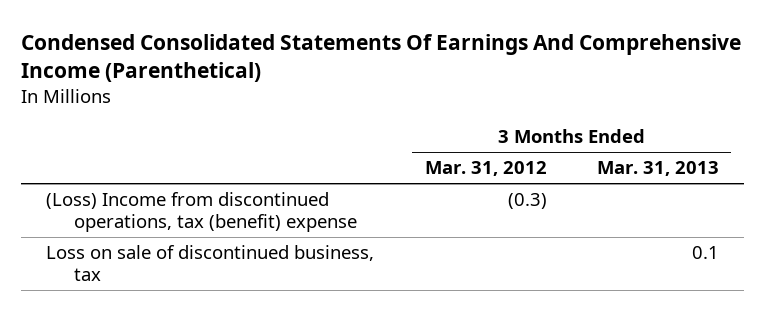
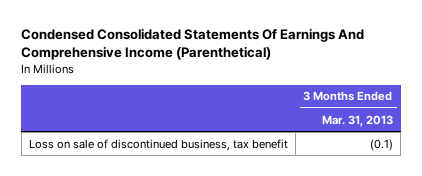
- | 3 Months Ended Mar. 31, 2012 | 3 Months Ended Mar. 31, 2013
+ | 3 Months Ended Mar. 31, 2013
- (Loss) Income from discontinued operations, tax (benefit) expense | (0.3) |
- Loss on sale of discontinued business, tax | | 0.1
+ Loss on sale of discontinued business, tax benefit | (0.1)

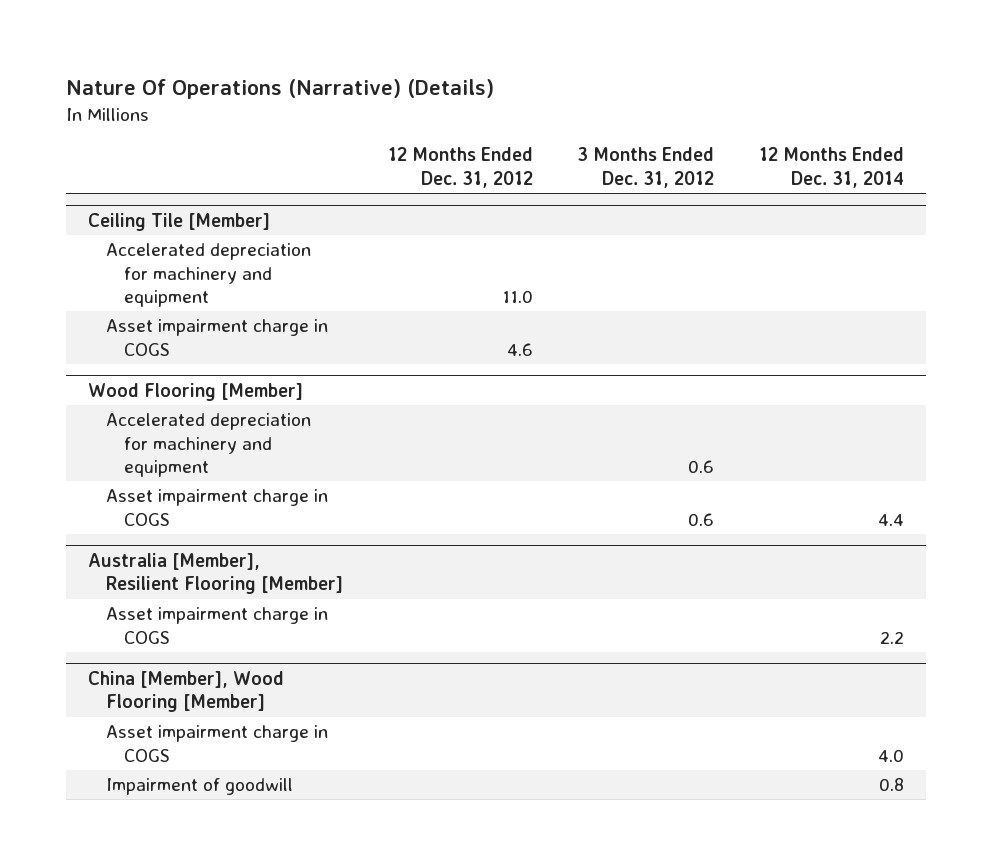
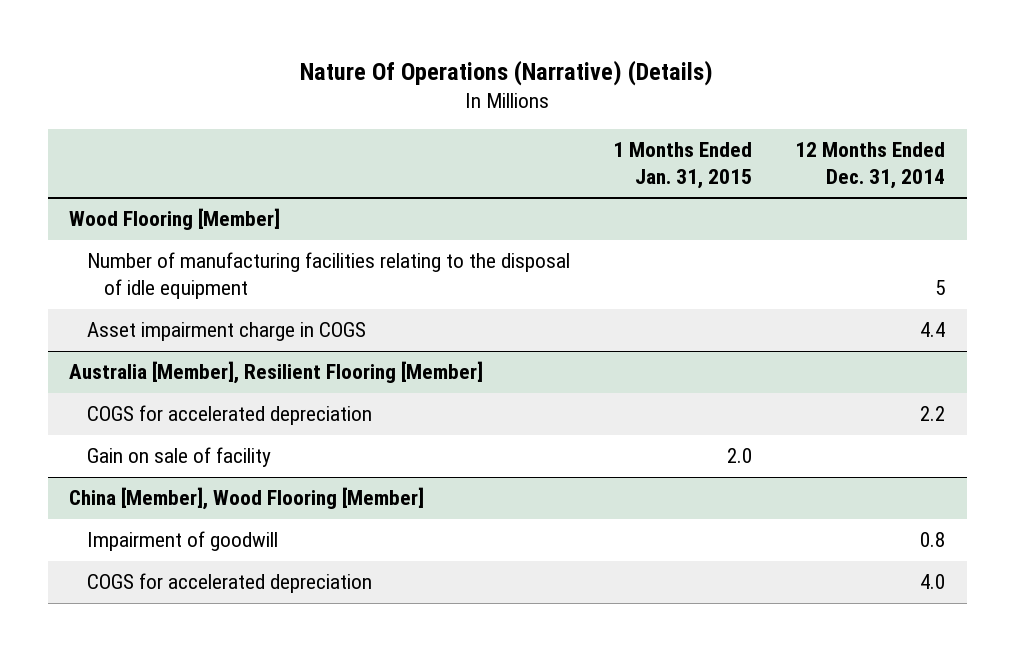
- | 12 Months Ended Dec. 31, 2012 | 3 Months Ended Dec. 31, 2012 | 12 Months Ended Dec. 31, 2014
+ | 1 Months Ended Jan. 31, 2015 | 12 Months Ended Dec. 31, 2014
- Ceiling Tile [Member]
- Accelerated depreciation for machinery and equipment | 11.0 | |
- Asset impairment charge in COGS | 4.6 | |
@ Wood Flooring [Member]
- Accelerated depreciation for machinery and equipment | | 0.6 |
+ Number of manufacturing facilities relating to the disposal of idle equipment | | 5
@ Australia [Member], Resilient Flooring [Member]
- Asset impairment charge in COGS | | | 2.2
+ COGS for accelerated depreciation | | 2.2
+ Gain on sale of facility | 2.0 |
@ China [Member], Wood Flooring [Member]
- Asset impairment charge in COGS | | | 4.0
+ COGS for accelerated depreciation | | 4.0

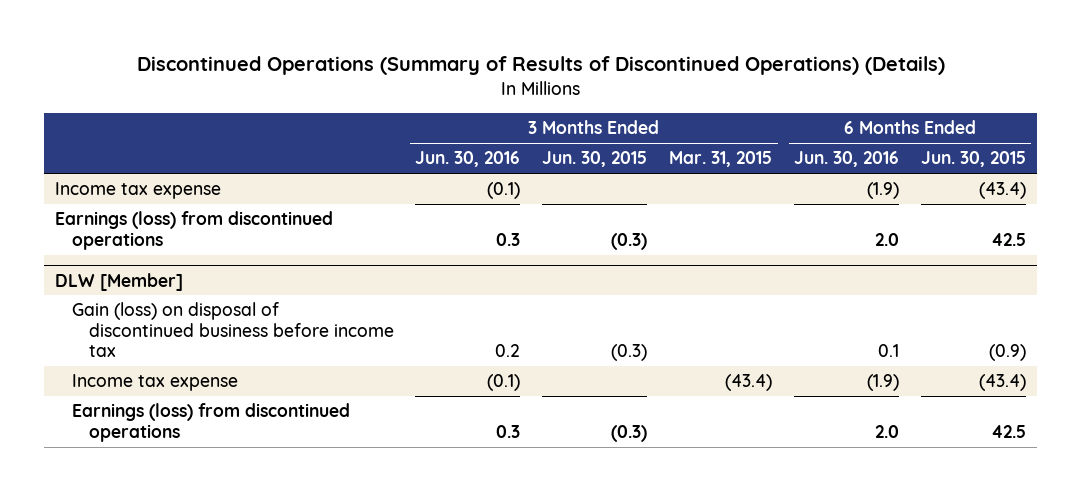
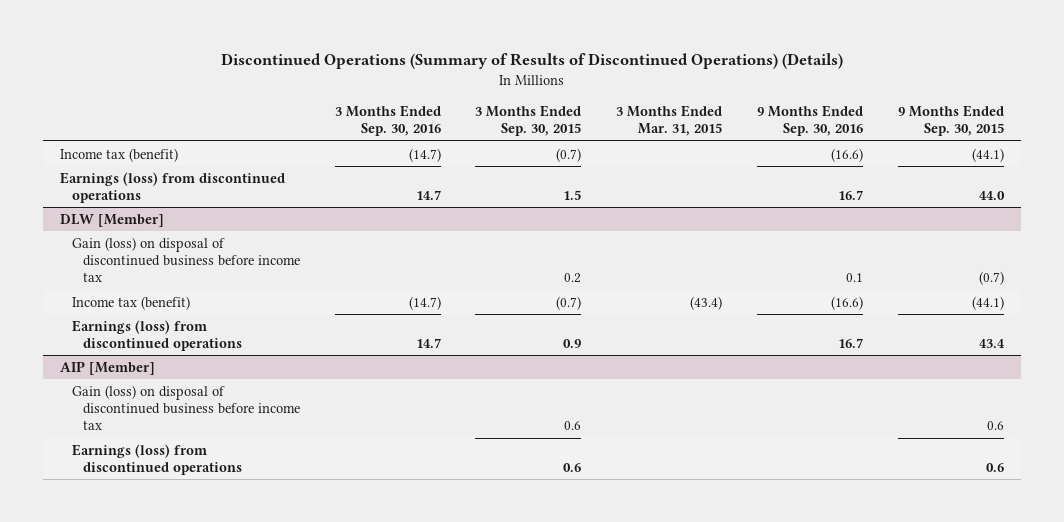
- | 3 Months Ended Jun. 30, 2016 | 3 Months Ended Jun. 30, 2015 | 3 Months Ended Mar. 31, 2015 | 6 Months Ended Jun. 30, 2016 | 6 Months Ended Jun. 30, 2015
+ | 3 Months Ended Sep. 30, 2016 | 3 Months Ended Sep. 30, 2015 | 3 Months Ended Mar. 31, 2015 | 9 Months Ended Sep. 30, 2016 | 9 Months Ended Sep. 30, 2015
- Income tax expense | (0.1) | | | (1.9) | (43.4)
+ Income tax (benefit) | (14.7) | (0.7) | | (16.6) | (44.1)
@ DLW [Member]
- Income tax expense | (0.1) | | (43.4) | (1.9) | (43.4)
+ Income tax (benefit) | (14.7) | (0.7) | (43.4) | (16.6) | (44.1)
+ AIP [Member]
+ Gain (loss) on disposal of discontinued business before income tax | | 0.6 | | | 0.6
+ Earnings (loss) from discontinued operations | | 0.6 | | | 0.6

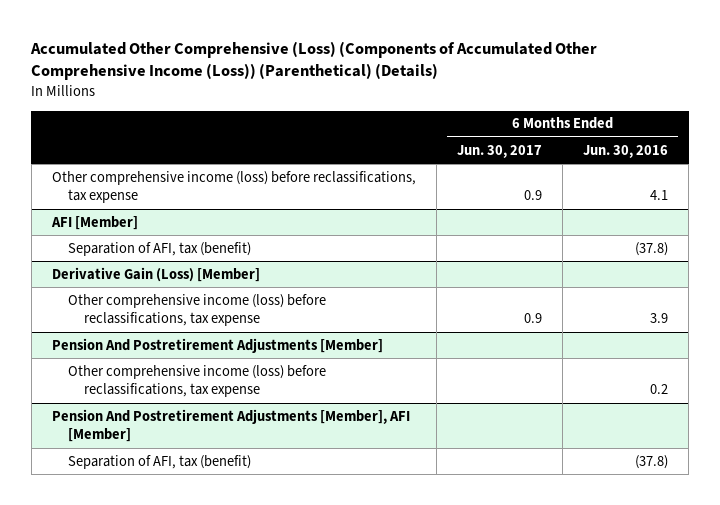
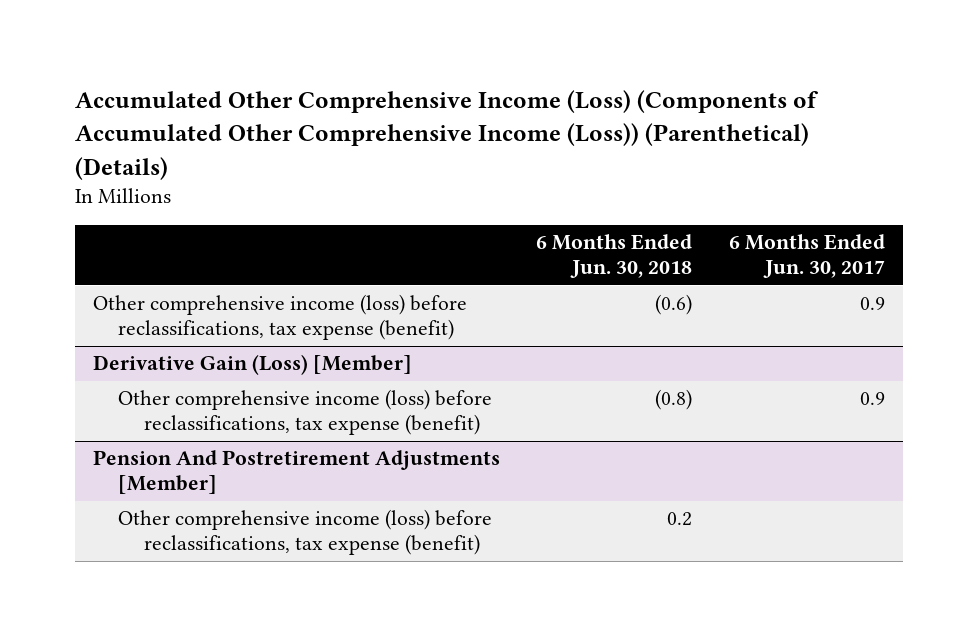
- Accumulated Other Comprehensive (Loss) (Components of Accumulated Other Comprehensive Income (Loss)) (Parenthetical) (Details)
+ Accumulated Other Comprehensive Income (Loss) (Components of Accumulated Other Comprehensive Income (Loss)) (Parenthetical) (Details)
- | 6 Months Ended Jun. 30, 2017 | 6 Months Ended Jun. 30, 2016
+ | 6 Months Ended Jun. 30, 2018 | 6 Months Ended Jun. 30, 2017
- Other comprehensive income (loss) before reclassifications, tax expense | 0.9 | 4.1
- AFI [Member]
- Separation of AFI, tax (benefit) | | (37.8)
+ Other comprehensive income (loss) before reclassifications, tax expense (benefit) | (0.6) | 0.9
@ Derivative Gain (Loss) [Member]
- Other comprehensive income (loss) before reclassifications, tax expense | 0.9 | 3.9
+ Other comprehensive income (loss) before reclassifications, tax expense (benefit) | (0.8) | 0.9
@ Pension And Postretirement Adjustments [Member]
- Other comprehensive income (loss) before reclassifications, tax expense | | 0.2
- Pension And Postretirement Adjustments [Member], AFI [Member]
- Separation of AFI, tax (benefit) | | (37.8)
@ Pension And Postretirement Adjustments [Member]
+ Other comprehensive income (loss) before reclassifications, tax expense (benefit) | 0.2 |

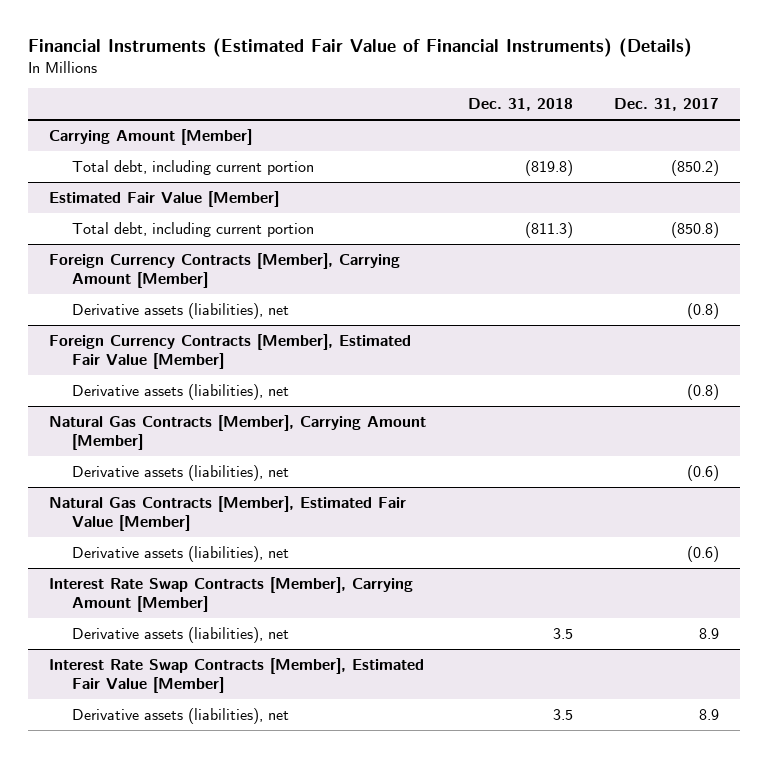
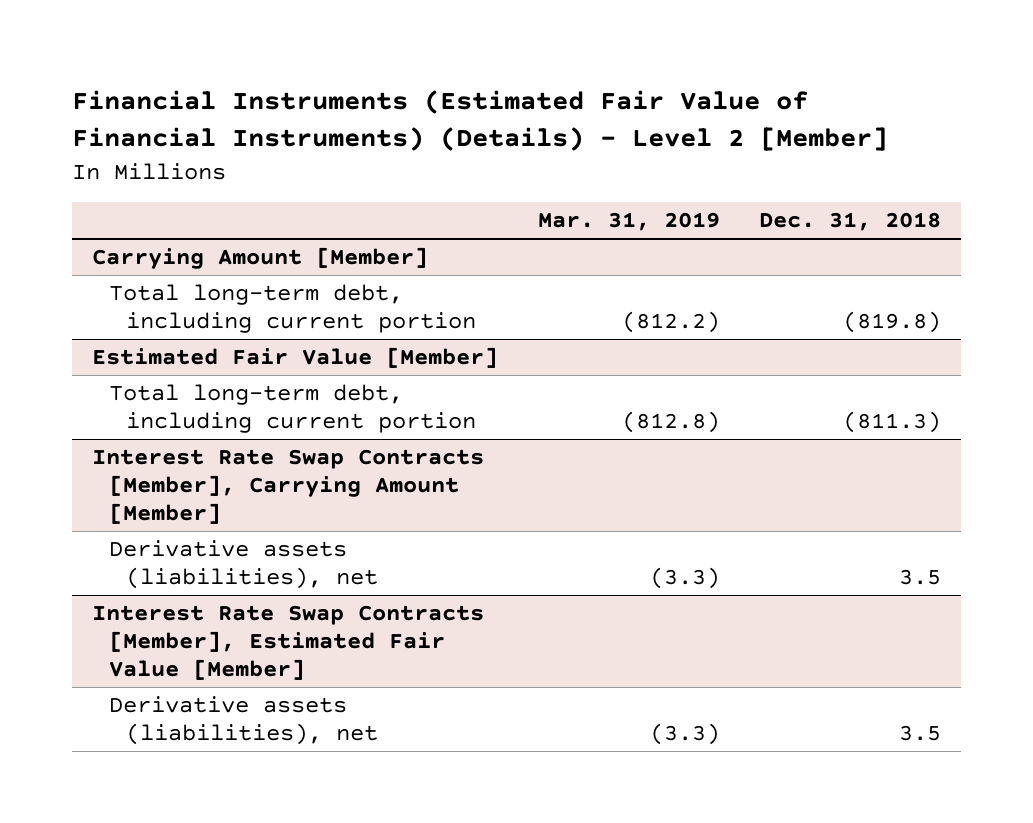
- Financial Instruments (Estimated Fair Value of Financial Instruments) (Details)
+ Financial Instruments (Estimated Fair Value of Financial Instruments) (Details) - Level 2 [Member]
- | Dec. 31, 2018 | Dec. 31, 2017
+ | Mar. 31, 2019 | Dec. 31, 2018
@ Carrying Amount [Member]
- Total debt, including current portion | (819.8) | (850.2)
+ Total long-term debt, including current portion | (812.2) | (819.8)
@ Estimated Fair Value [Member]
- Total debt, including current portion | (811.3) | (850.8)
- Foreign Currency Contracts [Member], Carrying Amount [Member]
- Derivative assets (liabilities), net | | (0.8)
- Foreign Currency Contracts [Member], Estimated Fair Value [Member]
- Derivative assets (liabilities), net | | (0.8)
- Natural Gas Contracts [Member], Carrying Amount [Member]
- Derivative assets (liabilities), net | | (0.6)
- Natural Gas Contracts [Member], Estimated Fair Value [Member]
- Derivative assets (liabilities), net | | (0.6)
@ Estimated Fair Value [Member]
+ Total long-term debt, including current portion | (812.8) | (811.3)

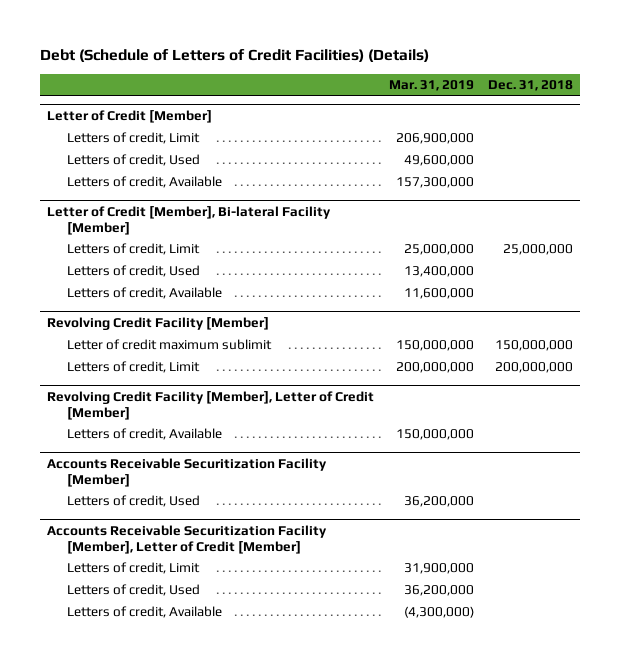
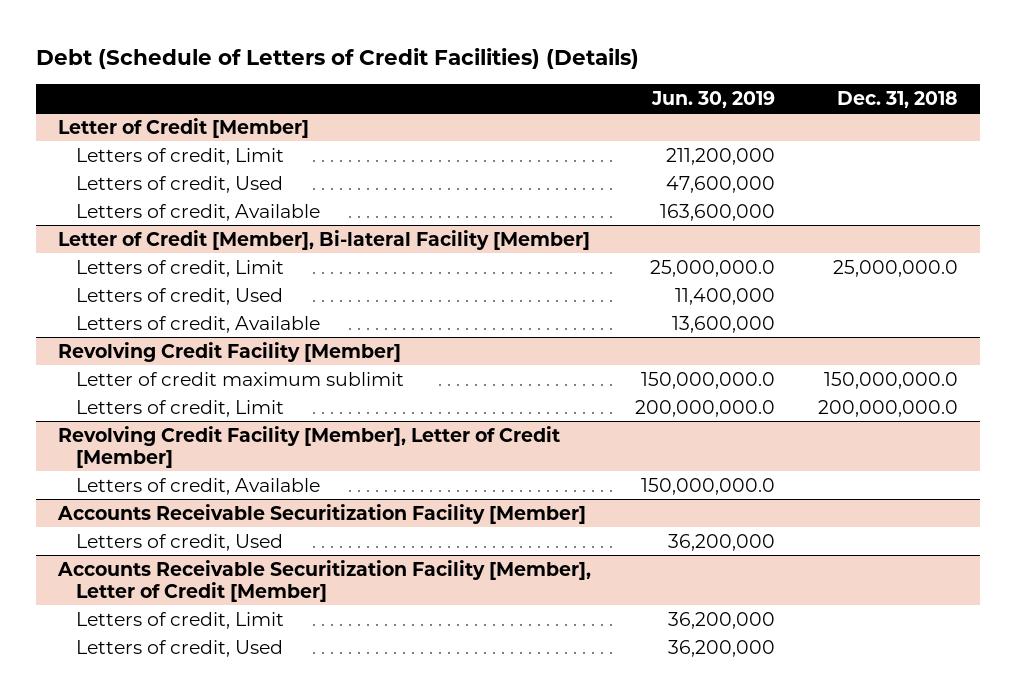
- | Mar. 31, 2019 | Dec. 31, 2018
+ | Jun. 30, 2019 | Dec. 31, 2018
@ Letter of Credit [Member], Bi-lateral Facility [Member]
- Letters of credit, Limit | 25,000,000 | 25,000,000
+ Letters of credit, Limit | 25,000,000.0 | 25,000,000.0
@ Revolving Credit Facility [Member]
- Letter of credit maximum sublimit | 150,000,000 | 150,000,000
- Letters of credit, Limit | 200,000,000 | 200,000,000
+ Letter of credit maximum sublimit | 150,000,000.0 | 150,000,000.0
+ Letters of credit, Limit | 200,000,000.0 | 200,000,000.0
@ Accounts Receivable Securitization Facility [Member], Letter of Credit [Member]
- Letters of credit, Available | (4,300,000) |

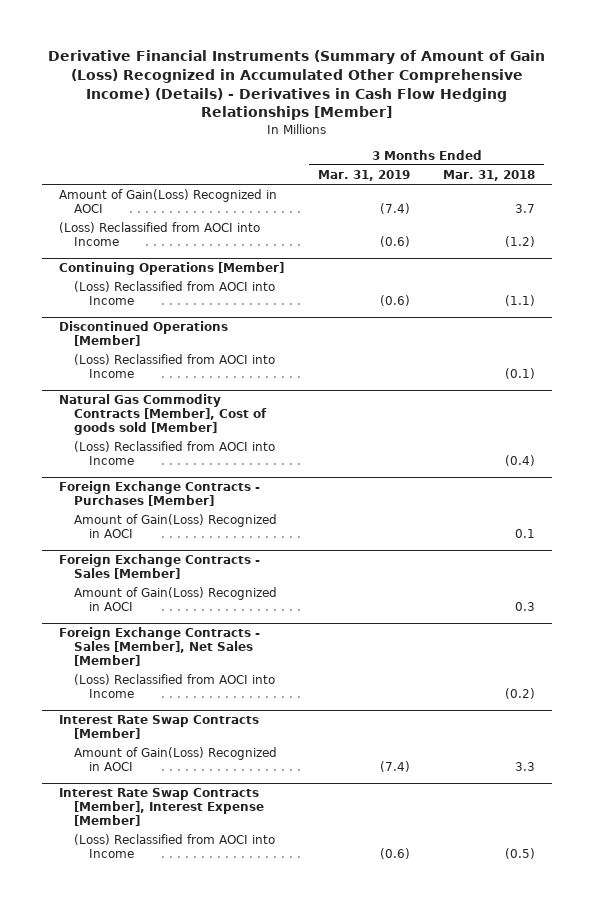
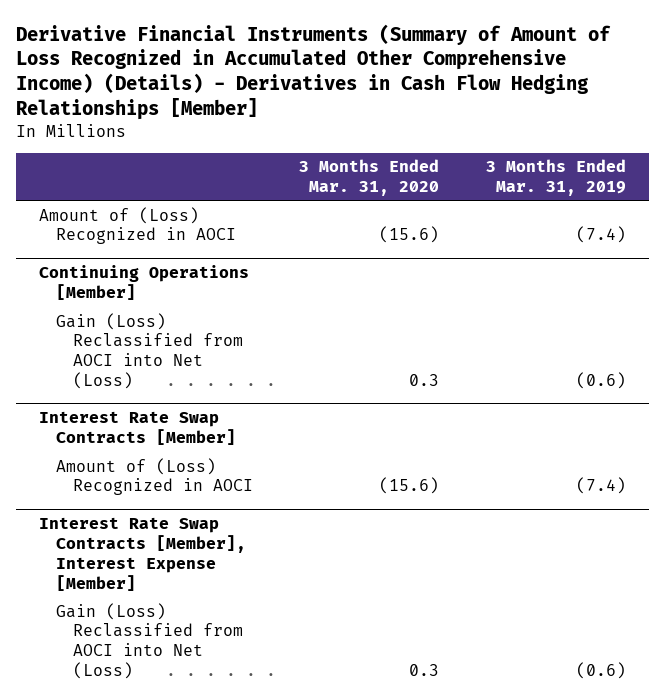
- Derivative Financial Instruments (Summary of Amount of Gain (Loss) Recognized in Accumulated Other Comprehensive Income) (Details) - Derivatives in Cash Flow Hedging Relationships [Member]
+ Derivative Financial Instruments (Summary of Amount of Loss Recognized in Accumulated Other Comprehensive Income) (Details) - Derivatives in Cash Flow Hedging Relationships [Member]
- | 3 Months Ended Mar. 31, 2019 | 3 Months Ended Mar. 31, 2018
+ | 3 Months Ended Mar. 31, 2020 | 3 Months Ended Mar. 31, 2019
- Amount of Gain(Loss) Recognized in AOCI | (7.4) | 3.7
- (Loss) Reclassified from AOCI into Income | (0.6) | (1.2)
+ Amount of (Loss) Recognized in AOCI | (15.6) | (7.4)
@ Continuing Operations [Member]
- (Loss) Reclassified from AOCI into Income | (0.6) | (1.1)
- Discontinued Operations [Member]
- (Loss) Reclassified from AOCI into Income | | (0.1)
- Natural Gas Commodity Contracts [Member], Cost of goods sold [Member]
- (Loss) Reclassified from AOCI into Income | | (0.4)
- Foreign Exchange Contracts - Purchases [Member]
- Amount of Gain(Loss) Recognized in AOCI | | 0.1
- Foreign Exchange Contracts - Sales [Member]
- Amount of Gain(Loss) Recognized in AOCI | | 0.3
- Foreign Exchange Contracts - Sales [Member], Net Sales [Member]
- (Loss) Reclassified from AOCI into Income | | (0.2)
@ Continuing Operations [Member]
+ Gain (Loss) Reclassified from AOCI into Net (Loss) | 0.3 | (0.6)
@ Interest Rate Swap Contracts [Member]
- Amount of Gain(Loss) Recognized in AOCI | (7.4) | 3.3
+ Amount of (Loss) Recognized in AOCI | (15.6) | (7.4)
@ Interest Rate Swap Contracts [Member], Interest Expense [Member]
- (Loss) Reclassified from AOCI into Income | (0.6) | (0.5)
+ Gain (Loss) Reclassified from AOCI into Net (Loss) | 0.3 | (0.6)

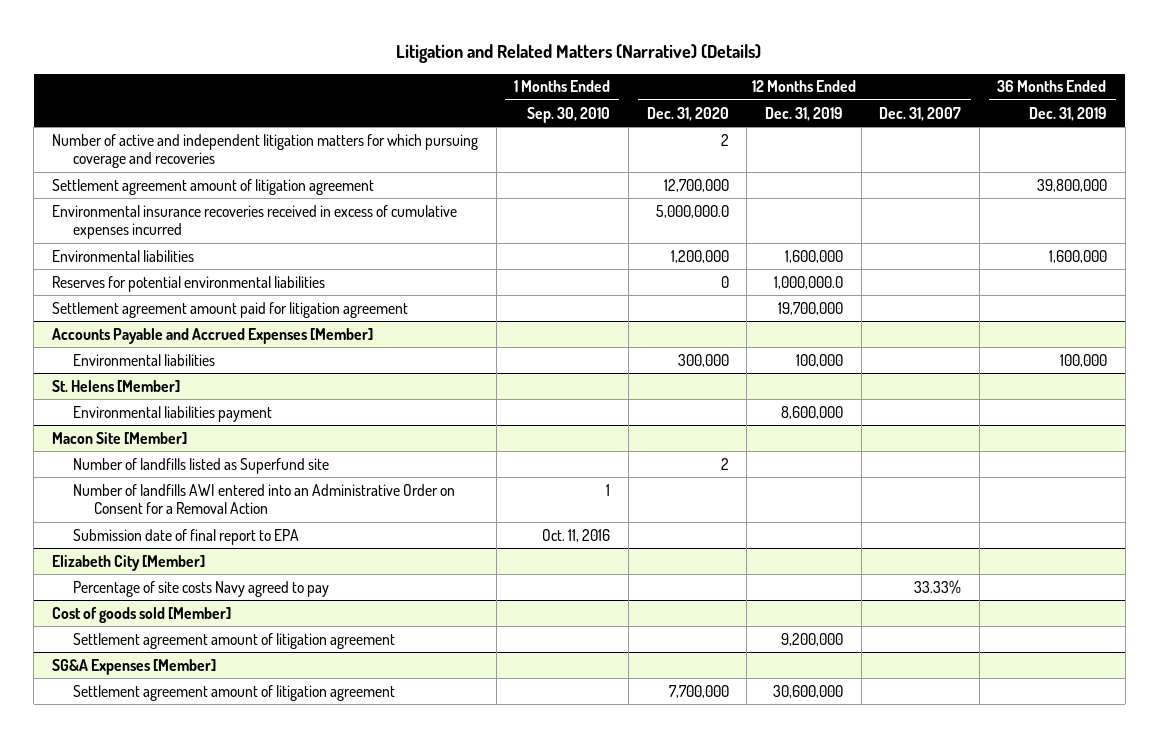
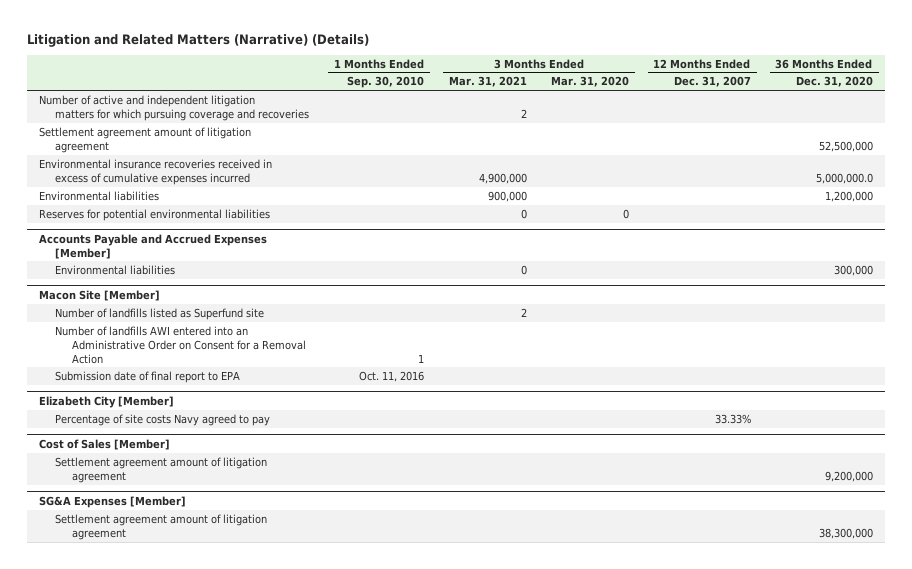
- | 1 Months Ended Sep. 30, 2010 | 12 Months Ended Dec. 31, 2020 | 12 Months Ended Dec. 31, 2019 | 12 Months Ended Dec. 31, 2007 | 36 Months Ended Dec. 31, 2019
+ | 1 Months Ended Sep. 30, 2010 | 3 Months Ended Mar. 31, 2021 | 3 Months Ended Mar. 31, 2020 | 12 Months Ended Dec. 31, 2007 | 36 Months Ended Dec. 31, 2020
- Settlement agreement amount paid for litigation agreement | | | 19,700,000 | |
- St. Helens [Member]
- Environmental liabilities payment | | | 8,600,000 | |
- Cost of goods sold [Member]
+ Cost of Sales [Member]

